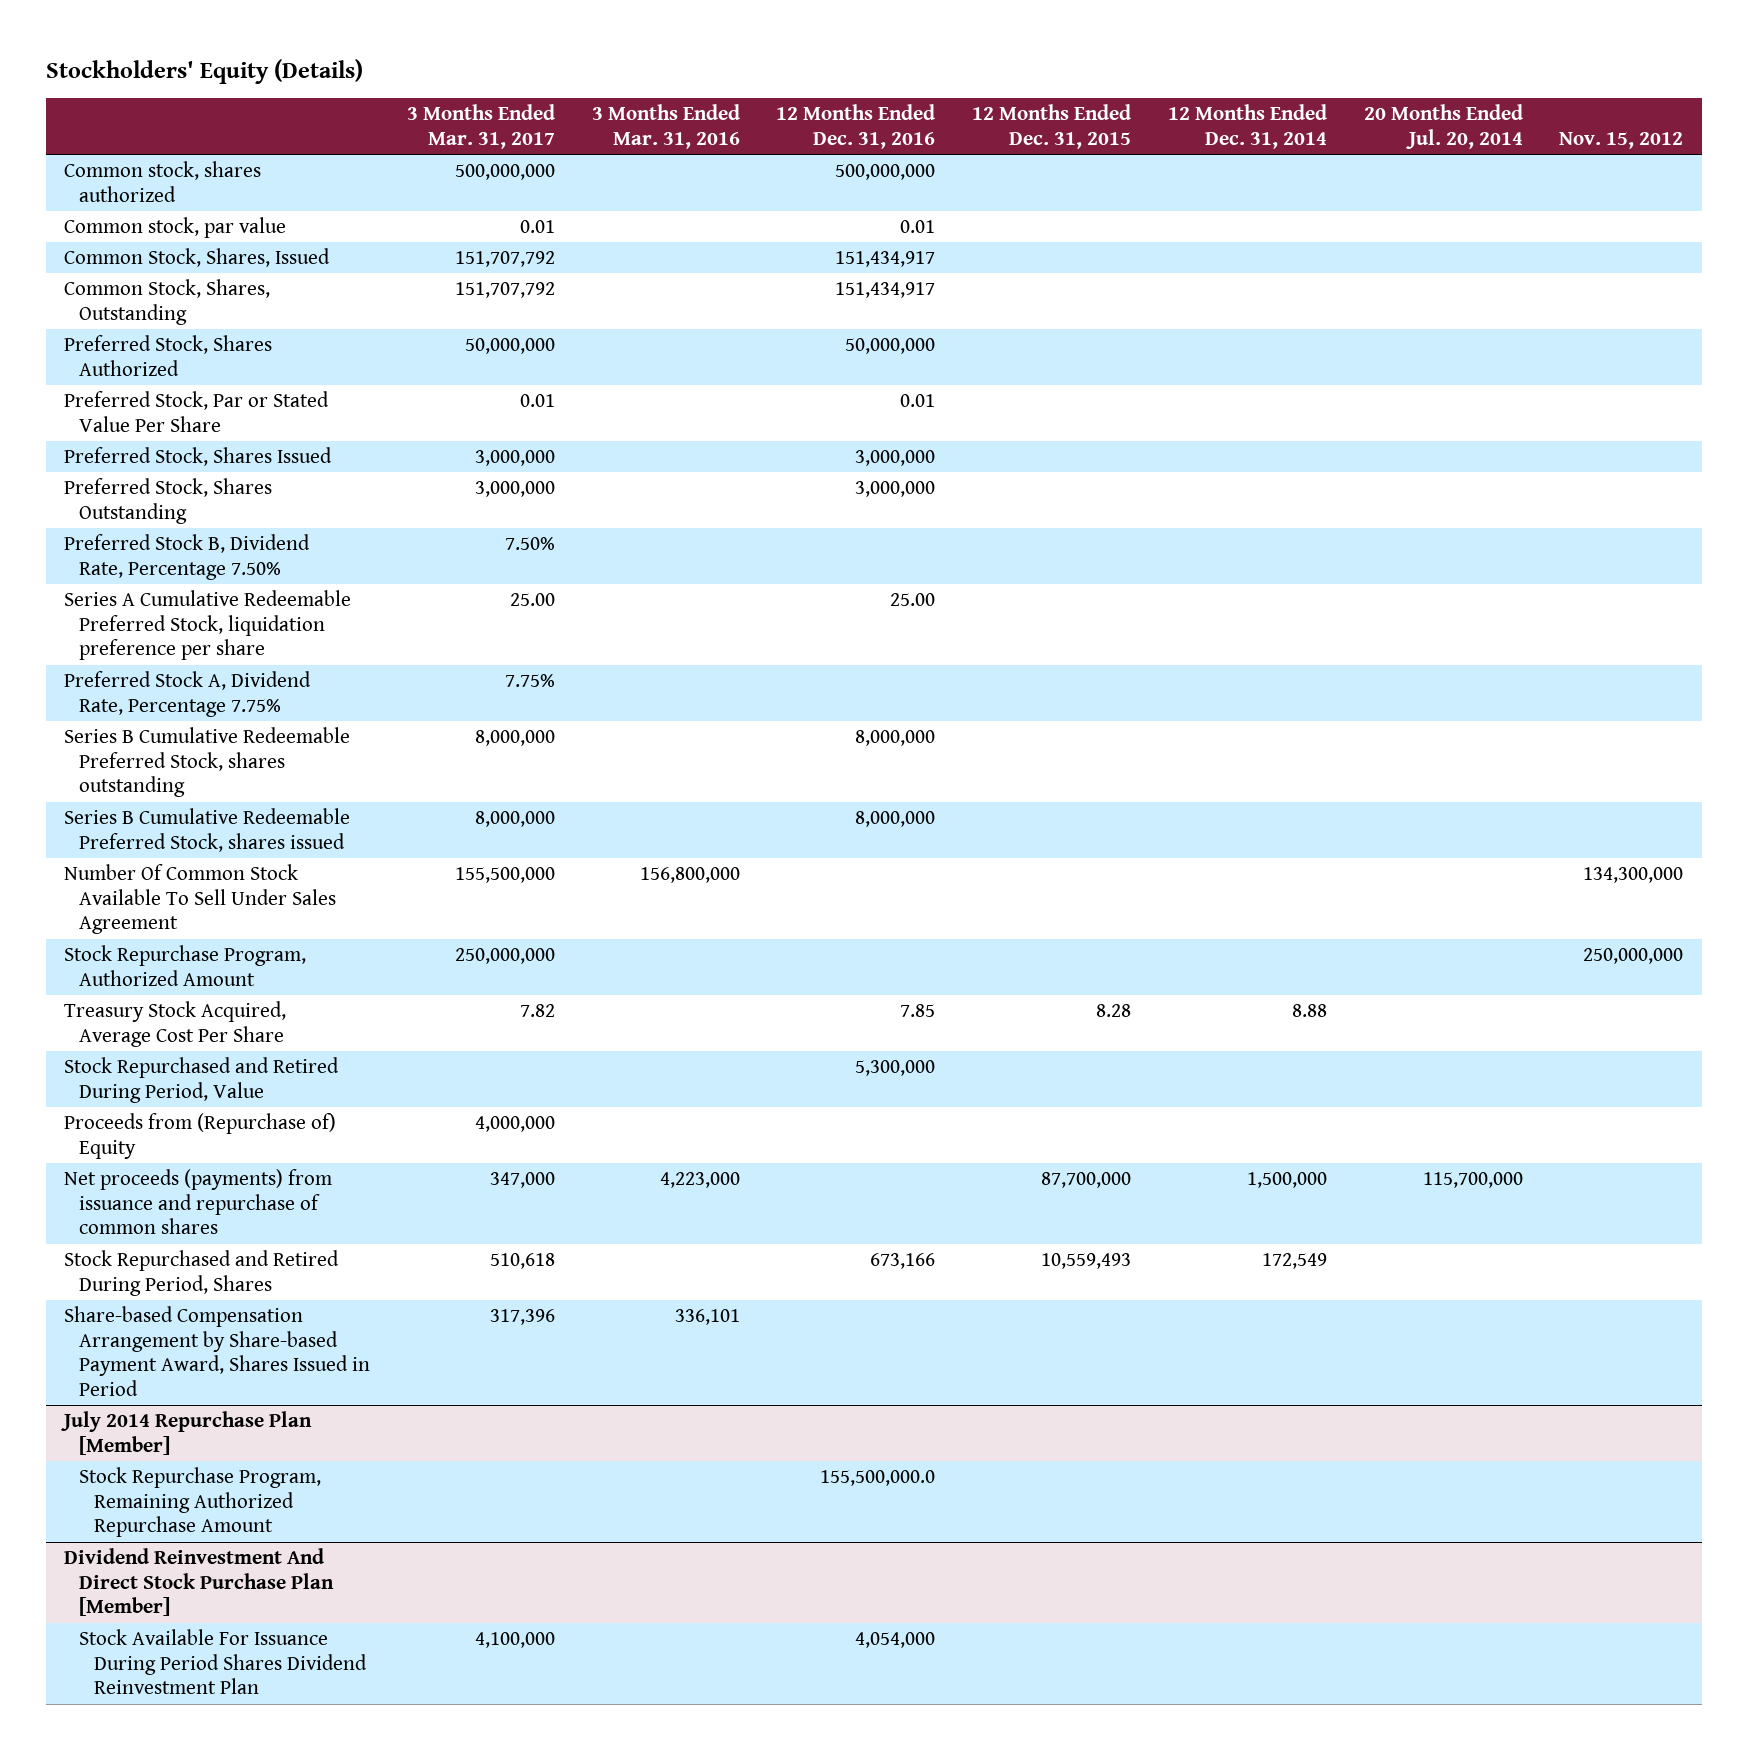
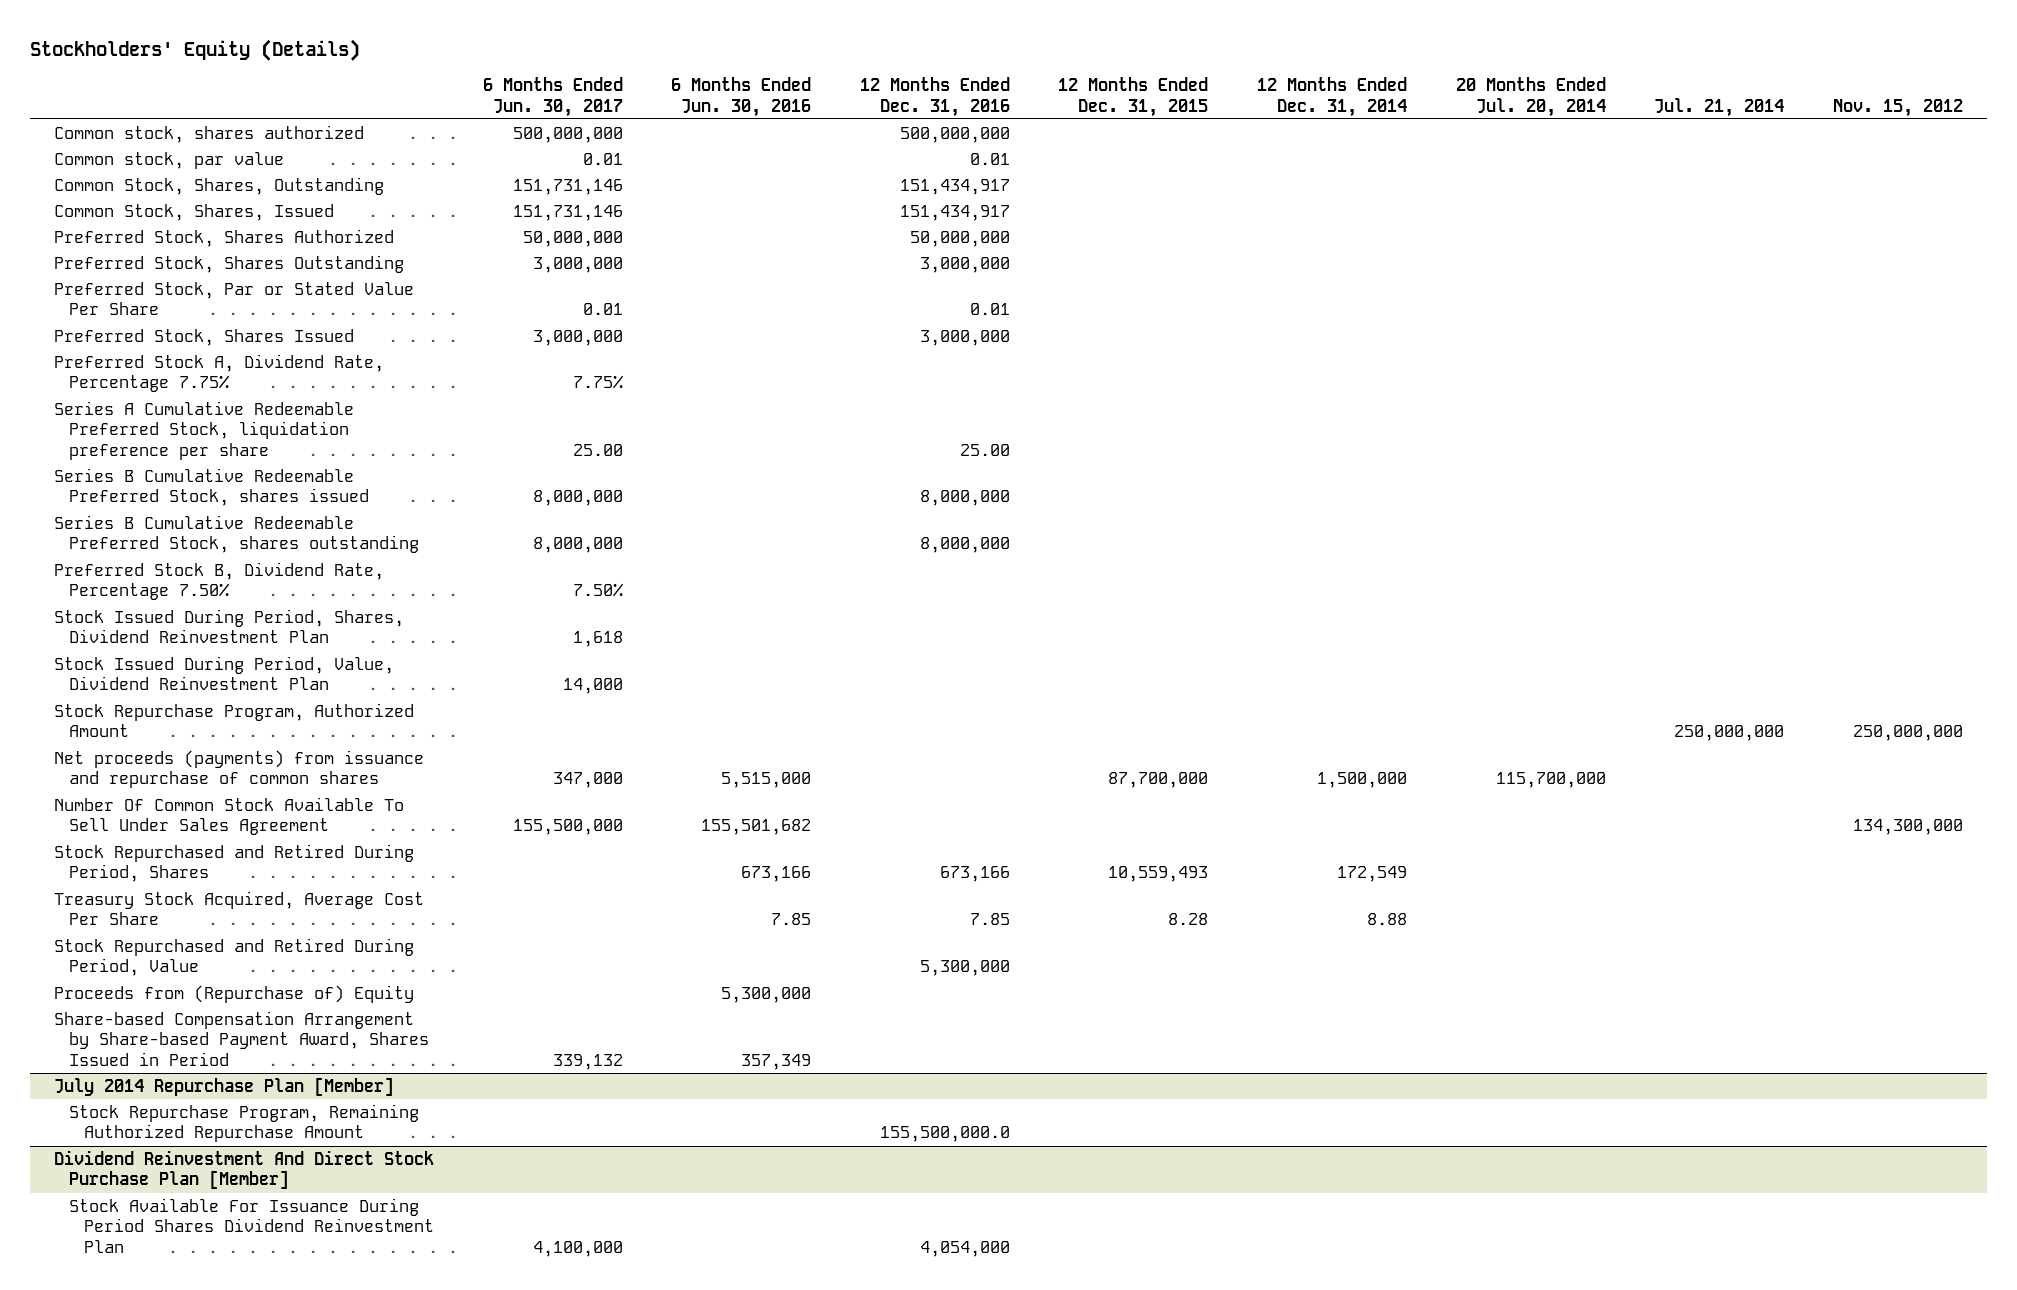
- | 3 Months Ended Mar. 31, 2017 | 3 Months Ended Mar. 31, 2016 | 12 Months Ended Dec. 31, 2016 | 12 Months Ended Dec. 31, 2015 | 12 Months Ended Dec. 31, 2014 | 20 Months Ended Jul. 20, 2014 | Nov. 15, 2012
+ | 6 Months Ended Jun. 30, 2017 | 6 Months Ended Jun. 30, 2016 | 12 Months Ended Dec. 31, 2016 | 12 Months Ended Dec. 31, 2015 | 12 Months Ended Dec. 31, 2014 | 20 Months Ended Jul. 20, 2014 | Jul. 21, 2014 | Nov. 15, 2012
moved down: Common Stock, Shares, Issued | 151,731,146 | | 151,434,917 | | | | |
moved up: Preferred Stock, Shares Outstanding | 3,000,000 | | 3,000,000 | | | | |
moved down: Series A Cumulative Redeemable Preferred Stock, liquidation preference per share | 25.00 | | 25.00 | | | | |
moved down: Series B Cumulative Redeemable Preferred Stock, shares outstanding | 8,000,000 | | 8,000,000 | | | | |
moved down: Preferred Stock B, Dividend Rate, Percentage 7.50% | 7.50% | | | | | | |
+ Stock Issued During Period, Shares, Dividend Reinvestment Plan | 1,618 | | | | | | |
+ Stock Issued During Period, Value, Dividend Reinvestment Plan | 14,000 | | | | | | |
moved up: Net proceeds (payments) from issuance and repurchase of common shares | 347,000 | 5,515,000 | | 87,700,000 | 1,500,000 | 115,700,000 | |
moved down: Number Of Common Stock Available To Sell Under Sales Agreement | 155,500,000 | 155,501,682 | | | | | | 134,300,000
moved up: Stock Repurchased and Retired During Period, Shares | | 673,166 | 673,166 | 10,559,493 | 172,549 | | |

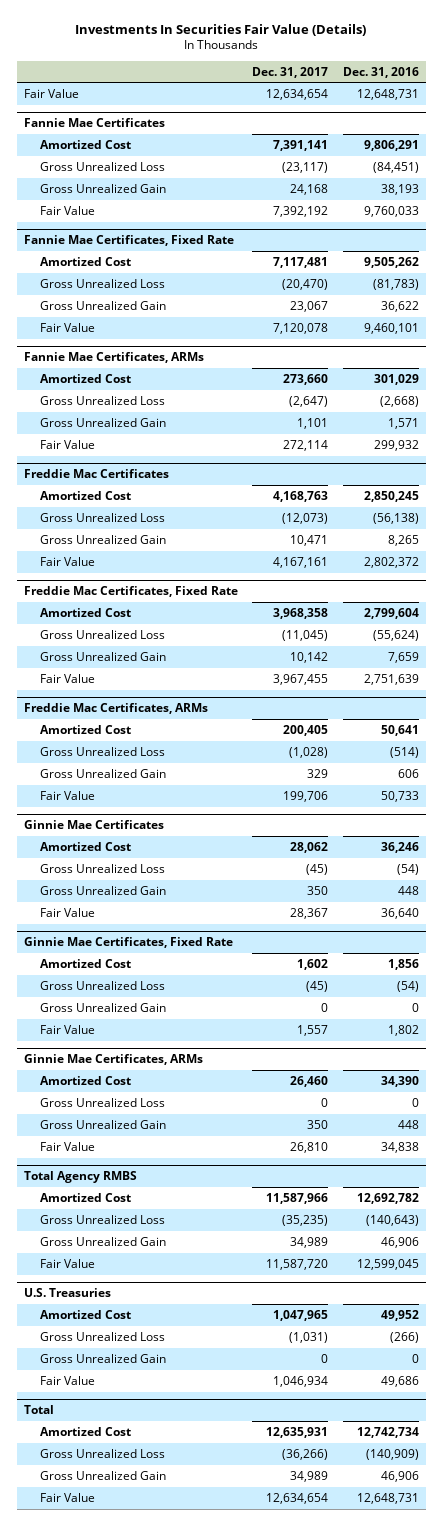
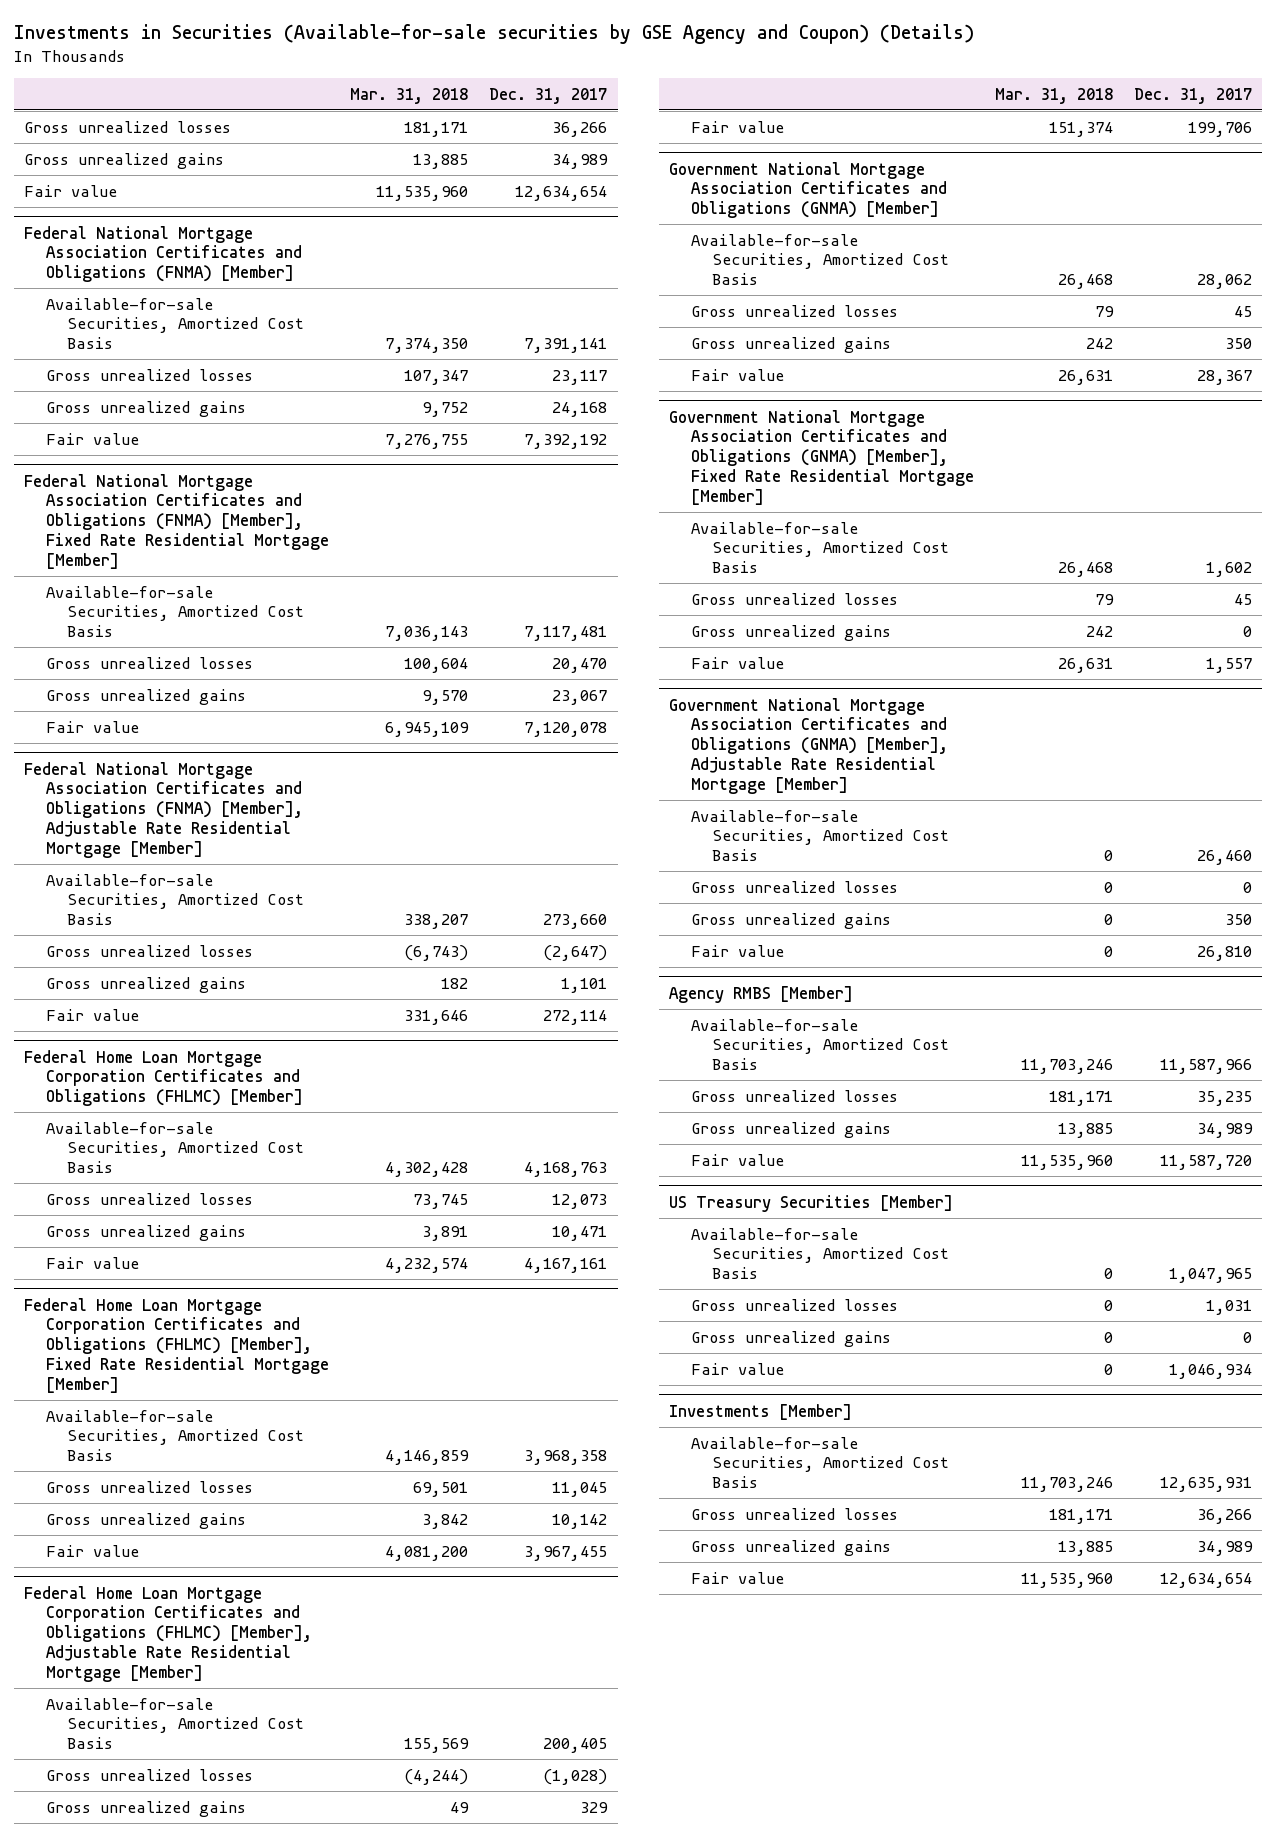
- Investments In Securities Fair Value (Details)
+ Investments in Securities (Available-for-sale securities by GSE Agency and Coupon) (Details)
- | Dec. 31, 2017 | Dec. 31, 2016
+ | Mar. 31, 2018 | Dec. 31, 2017
- Fair Value | 12,634,654 | 12,648,731
- Fannie Mae Certificates
- Amortized Cost | 7,391,141 | 9,806,291
- Gross Unrealized Loss | (23,117) | (84,451)
- Gross Unrealized Gain | 24,168 | 38,193
- Fair Value | 7,392,192 | 9,760,033
- Fannie Mae Certificates, Fixed Rate
- Amortized Cost | 7,117,481 | 9,505,262
- Gross Unrealized Loss | (20,470) | (81,783)
- Gross Unrealized Gain | 23,067 | 36,622
- Fair Value | 7,120,078 | 9,460,101
- Fannie Mae Certificates, ARMs
- Amortized Cost | 273,660 | 301,029
- Gross Unrealized Loss | (2,647) | (2,668)
- Gross Unrealized Gain | 1,101 | 1,571
- Fair Value | 272,114 | 299,932
- Freddie Mac Certificates
- Amortized Cost | 4,168,763 | 2,850,245
- Gross Unrealized Loss | (12,073) | (56,138)
- Gross Unrealized Gain | 10,471 | 8,265
- Fair Value | 4,167,161 | 2,802,372
- Freddie Mac Certificates, Fixed Rate
- Amortized Cost | 3,968,358 | 2,799,604
- Gross Unrealized Loss | (11,045) | (55,624)
- Gross Unrealized Gain | 10,142 | 7,659
- Fair Value | 3,967,455 | 2,751,639
- Freddie Mac Certificates, ARMs
- Amortized Cost | 200,405 | 50,641
- Gross Unrealized Loss | (1,028) | (514)
- Gross Unrealized Gain | 329 | 606
- Fair Value | 199,706 | 50,733
- Ginnie Mae Certificates
- Amortized Cost | 28,062 | 36,246
- Gross Unrealized Loss | (45) | (54)
- Gross Unrealized Gain | 350 | 448
- Fair Value | 28,367 | 36,640
- Ginnie Mae Certificates, Fixed Rate
- Amortized Cost | 1,602 | 1,856
- Gross Unrealized Loss | (45) | (54)
- Gross Unrealized Gain | 0 | 0
- Fair Value | 1,557 | 1,802
- Ginnie Mae Certificates, ARMs
- Amortized Cost | 26,460 | 34,390
- Gross Unrealized Loss | 0 | 0
- Gross Unrealized Gain | 350 | 448
- Fair Value | 26,810 | 34,838
- Total Agency RMBS
- Amortized Cost | 11,587,966 | 12,692,782
- Gross Unrealized Loss | (35,235) | (140,643)
- Gross Unrealized Gain | 34,989 | 46,906
- Fair Value | 11,587,720 | 12,599,045
- U.S. Treasuries
- Amortized Cost | 1,047,965 | 49,952
- Gross Unrealized Loss | (1,031) | (266)
- Gross Unrealized Gain | 0 | 0
- Fair Value | 1,046,934 | 49,686
- Total
- Amortized Cost | 12,635,931 | 12,742,734
- Gross Unrealized Loss | (36,266) | (140,909)
- Gross Unrealized Gain | 34,989 | 46,906
- Fair Value | 12,634,654 | 12,648,731
+ Gross unrealized losses | 181,171 | 36,266
+ Gross unrealized gains | 13,885 | 34,989
+ Fair value | 11,535,960 | 12,634,654
+ Federal National Mortgage Association Certificates and Obligations (FNMA) [Member]
+ Available-for-sale Securities, Amortized Cost Basis | 7,374,350 | 7,391,141
+ Gross unrealized losses | 107,347 | 23,117
+ Gross unrealized gains | 9,752 | 24,168
+ Fair value | 7,276,755 | 7,392,192
+ Federal National Mortgage Association Certificates and Obligations (FNMA) [Member], Fixed Rate Residential Mortgage [Member]
+ Available-for-sale Securities, Amortized Cost Basis | 7,036,143 | 7,117,481
+ Gross unrealized losses | 100,604 | 20,470
+ Gross unrealized gains | 9,570 | 23,067
+ Fair value | 6,945,109 | 7,120,078
+ Federal National Mortgage Association Certificates and Obligations (FNMA) [Member], Adjustable Rate Residential Mortgage [Member]
+ Available-for-sale Securities, Amortized Cost Basis | 338,207 | 273,660
+ Gross unrealized losses | (6,743) | (2,647)
+ Gross unrealized gains | 182 | 1,101
+ Fair value | 331,646 | 272,114
+ Federal Home Loan Mortgage Corporation Certificates and Obligations (FHLMC) [Member]
+ Available-for-sale Securities, Amortized Cost Basis | 4,302,428 | 4,168,763
+ Gross unrealized losses | 73,745 | 12,073
+ Gross unrealized gains | 3,891 | 10,471
+ Fair value | 4,232,574 | 4,167,161
+ Federal Home Loan Mortgage Corporation Certificates and Obligations (FHLMC) [Member], Fixed Rate Residential Mortgage [Member]
+ Available-for-sale Securities, Amortized Cost Basis | 4,146,859 | 3,968,358
+ Gross unrealized losses | 69,501 | 11,045
+ Gross unrealized gains | 3,842 | 10,142
+ Fair value | 4,081,200 | 3,967,455
+ Federal Home Loan Mortgage Corporation Certificates and Obligations (FHLMC) [Member], Adjustable Rate Residential Mortgage [Member]
+ Available-for-sale Securities, Amortized Cost Basis | 155,569 | 200,405
+ Gross unrealized losses | (4,244) | (1,028)
+ Gross unrealized gains | 49 | 329
+ Fair value | 151,374 | 199,706
+ Government National Mortgage Association Certificates and Obligations (GNMA) [Member]
+ Available-for-sale Securities, Amortized Cost Basis | 26,468 | 28,062
+ Gross unrealized losses | 79 | 45
+ Gross unrealized gains | 242 | 350
+ Fair value | 26,631 | 28,367
+ Government National Mortgage Association Certificates and Obligations (GNMA) [Member], Fixed Rate Residential Mortgage [Member]
+ Available-for-sale Securities, Amortized Cost Basis | 26,468 | 1,602
+ Gross unrealized losses | 79 | 45
+ Gross unrealized gains | 242 | 0
+ Fair value | 26,631 | 1,557
+ Government National Mortgage Association Certificates and Obligations (GNMA) [Member], Adjustable Rate Residential Mortgage [Member]
+ Available-for-sale Securities, Amortized Cost Basis | 0 | 26,460
+ Gross unrealized losses | 0 | 0
+ Gross unrealized gains | 0 | 350
+ Fair value | 0 | 26,810
+ Agency RMBS [Member]
+ Available-for-sale Securities, Amortized Cost Basis | 11,703,246 | 11,587,966
+ Gross unrealized losses | 181,171 | 35,235
+ Gross unrealized gains | 13,885 | 34,989
+ Fair value | 11,535,960 | 11,587,720
+ US Treasury Securities [Member]
+ Available-for-sale Securities, Amortized Cost Basis | 0 | 1,047,965
+ Gross unrealized losses | 0 | 1,031
+ Gross unrealized gains | 0 | 0
+ Fair value | 0 | 1,046,934
+ Investments [Member]
+ Available-for-sale Securities, Amortized Cost Basis | 11,703,246 | 12,635,931
+ Gross unrealized losses | 181,171 | 36,266
+ Gross unrealized gains | 13,885 | 34,989
+ Fair value | 11,535,960 | 12,634,654

